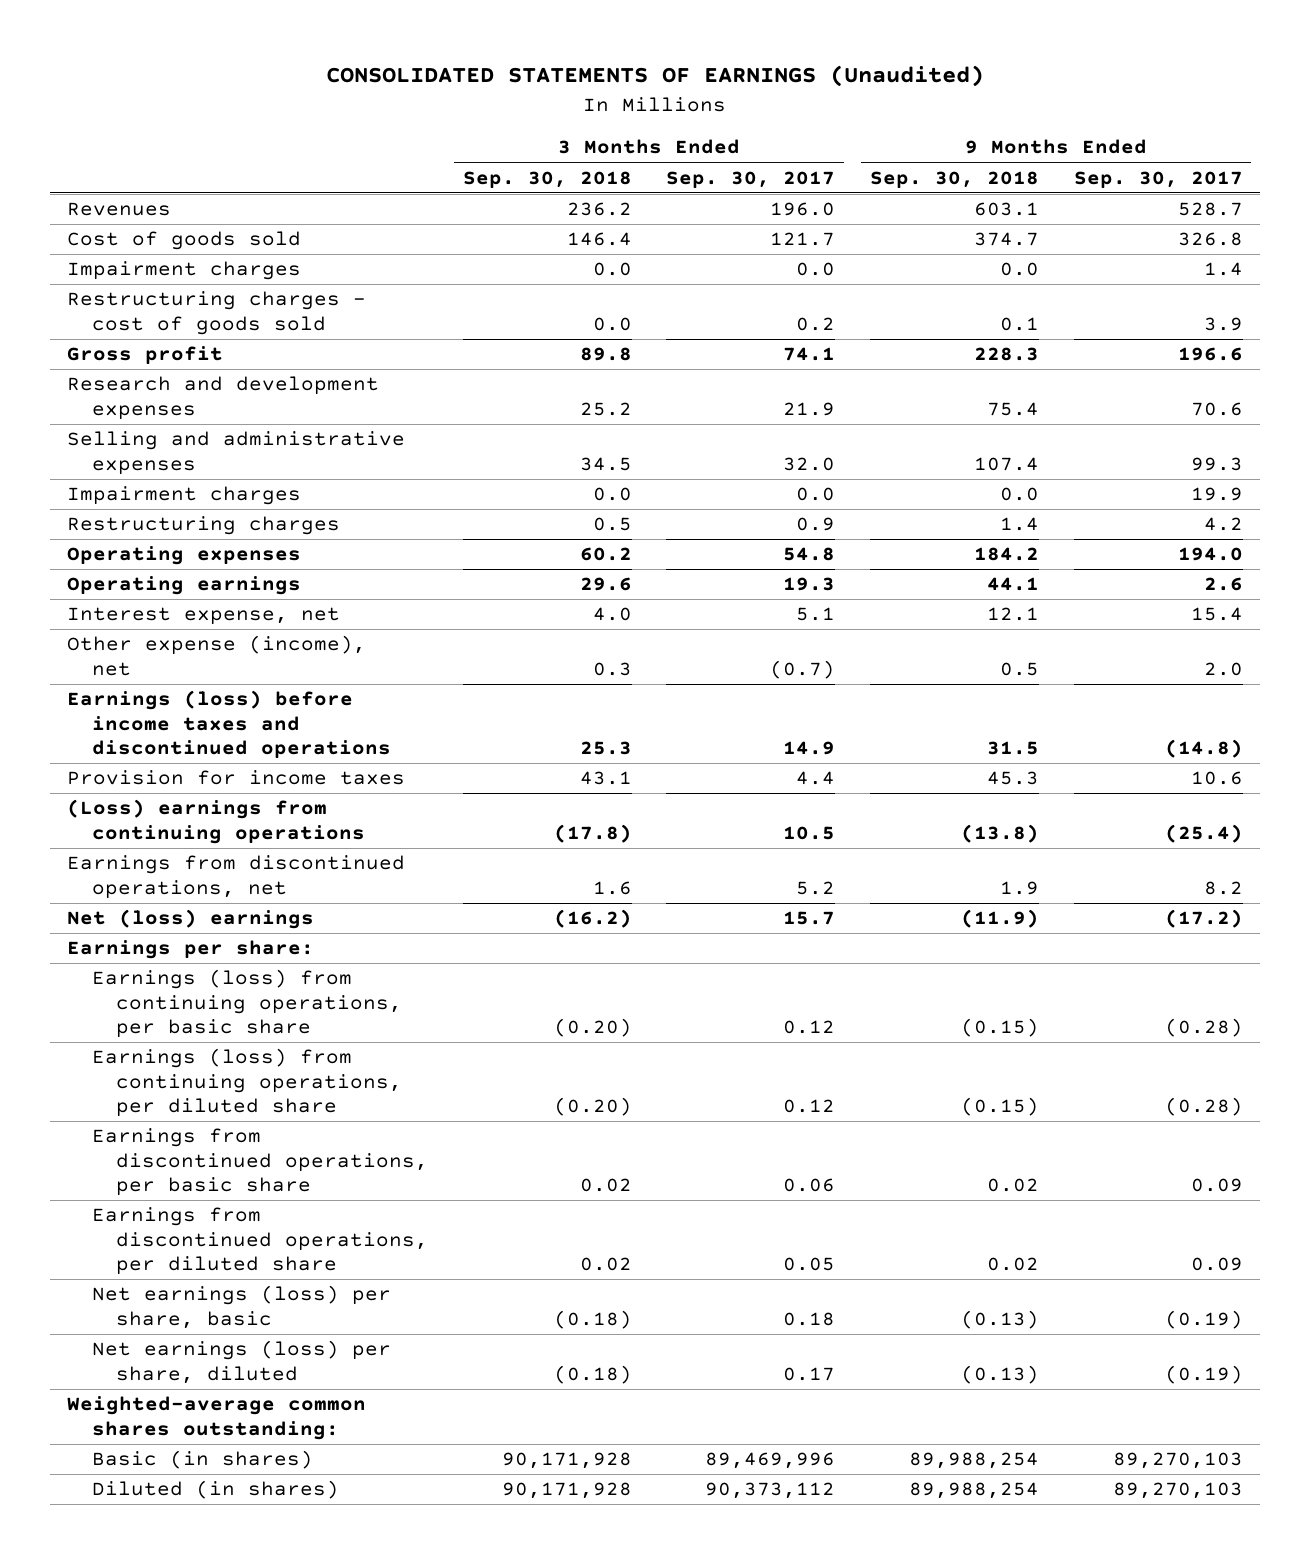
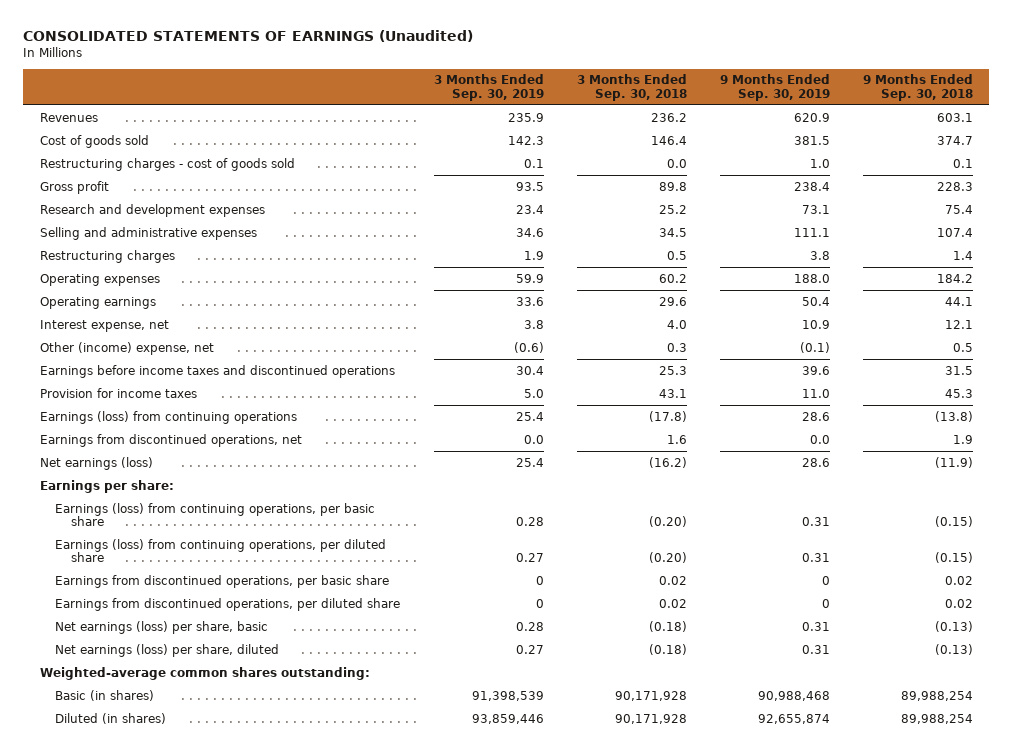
- | 3 Months Ended Sep. 30, 2018 | 3 Months Ended Sep. 30, 2017 | 9 Months Ended Sep. 30, 2018 | 9 Months Ended Sep. 30, 2017
+ | 3 Months Ended Sep. 30, 2019 | 3 Months Ended Sep. 30, 2018 | 9 Months Ended Sep. 30, 2019 | 9 Months Ended Sep. 30, 2018
- Impairment charges | 0.0 | 0.0 | 0.0 | 1.4
- Impairment charges | 0.0 | 0.0 | 0.0 | 19.9
- Other expense (income), net | 0.3 | (0.7) | 0.5 | 2.0
- Earnings (loss) before income taxes and discontinued operations | 25.3 | 14.9 | 31.5 | (14.8)
+ Other (income) expense, net | (0.6) | 0.3 | (0.1) | 0.5
+ Earnings before income taxes and discontinued operations | 30.4 | 25.3 | 39.6 | 31.5
- (Loss) earnings from continuing operations | (17.8) | 10.5 | (13.8) | (25.4)
+ Earnings (loss) from continuing operations | 25.4 | (17.8) | 28.6 | (13.8)
- Net (loss) earnings | (16.2) | 15.7 | (11.9) | (17.2)
+ Net earnings (loss) | 25.4 | (16.2) | 28.6 | (11.9)

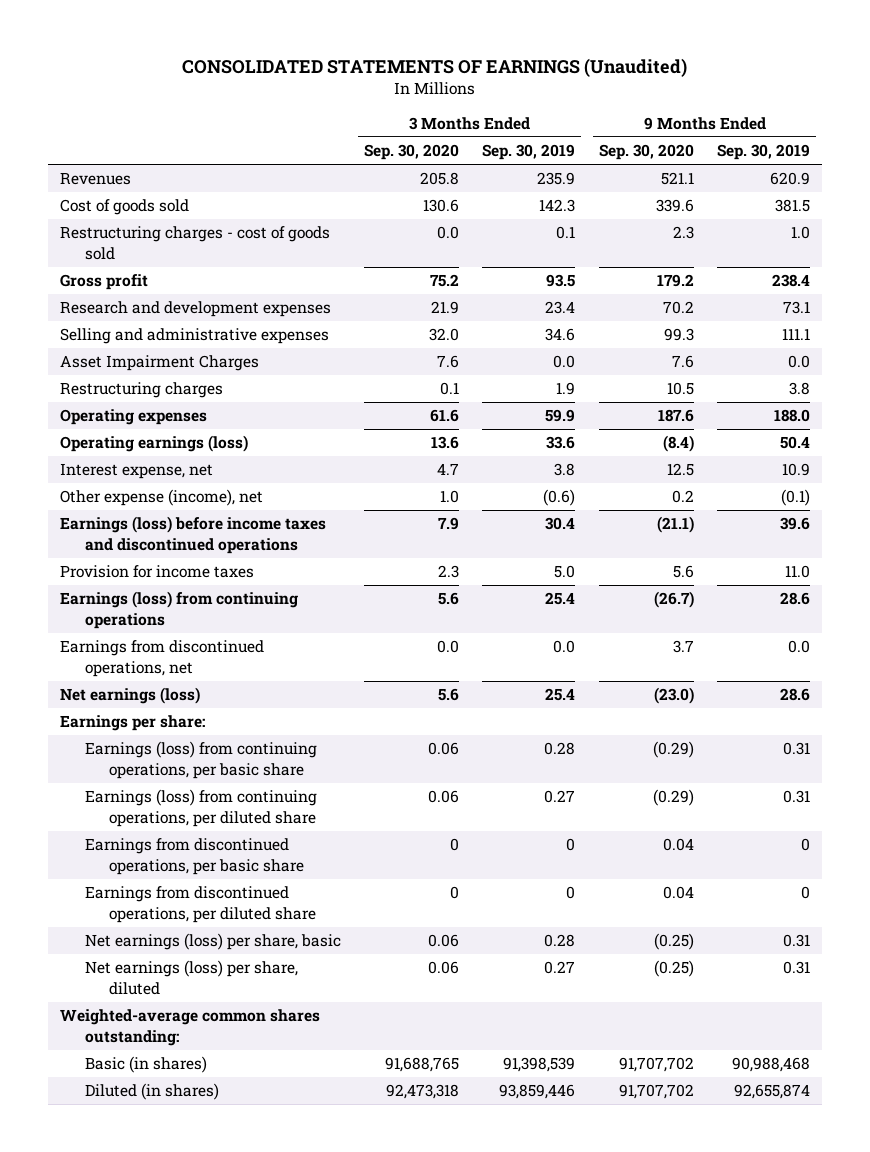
- | 3 Months Ended Sep. 30, 2019 | 3 Months Ended Sep. 30, 2018 | 9 Months Ended Sep. 30, 2019 | 9 Months Ended Sep. 30, 2018
+ | 3 Months Ended Sep. 30, 2020 | 3 Months Ended Sep. 30, 2019 | 9 Months Ended Sep. 30, 2020 | 9 Months Ended Sep. 30, 2019
+ Asset Impairment Charges | 7.6 | 0.0 | 7.6 | 0.0
- Operating earnings | 33.6 | 29.6 | 50.4 | 44.1
+ Operating earnings (loss) | 13.6 | 33.6 | (8.4) | 50.4
- Other (income) expense, net | (0.6) | 0.3 | (0.1) | 0.5
- Earnings before income taxes and discontinued operations | 30.4 | 25.3 | 39.6 | 31.5
+ Other expense (income), net | 1.0 | (0.6) | 0.2 | (0.1)
+ Earnings (loss) before income taxes and discontinued operations | 7.9 | 30.4 | (21.1) | 39.6

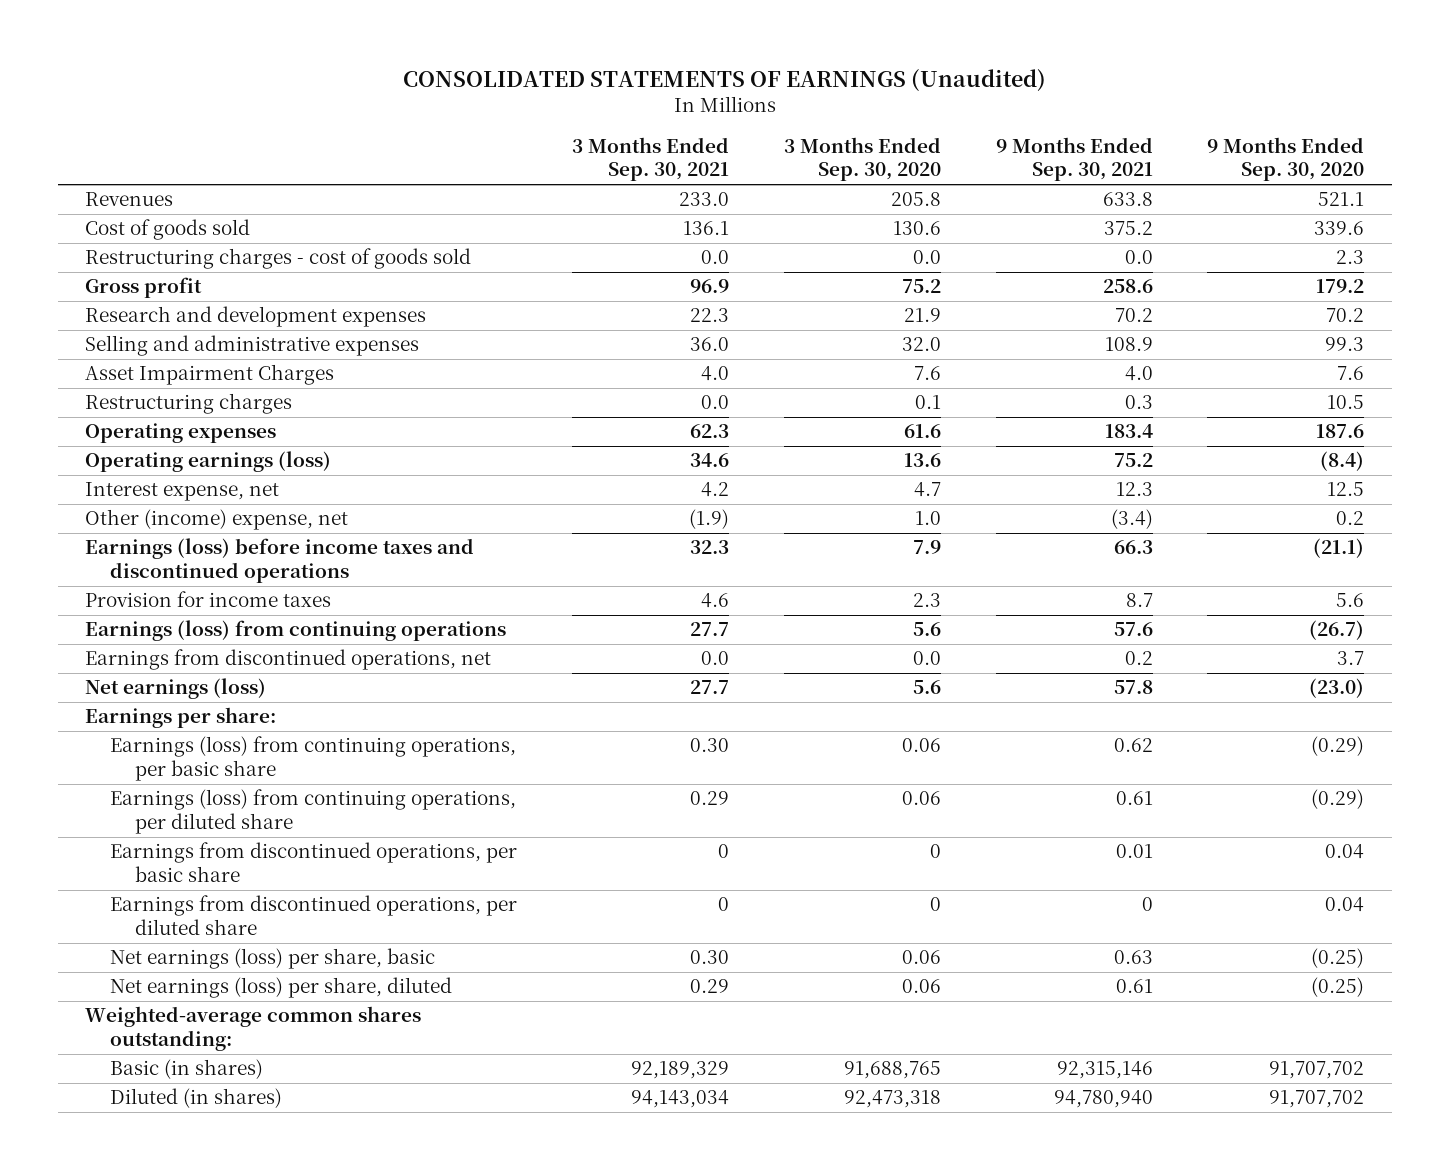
- | 3 Months Ended Sep. 30, 2020 | 3 Months Ended Sep. 30, 2019 | 9 Months Ended Sep. 30, 2020 | 9 Months Ended Sep. 30, 2019
+ | 3 Months Ended Sep. 30, 2021 | 3 Months Ended Sep. 30, 2020 | 9 Months Ended Sep. 30, 2021 | 9 Months Ended Sep. 30, 2020
- Other expense (income), net | 1.0 | (0.6) | 0.2 | (0.1)
+ Other (income) expense, net | (1.9) | 1.0 | (3.4) | 0.2

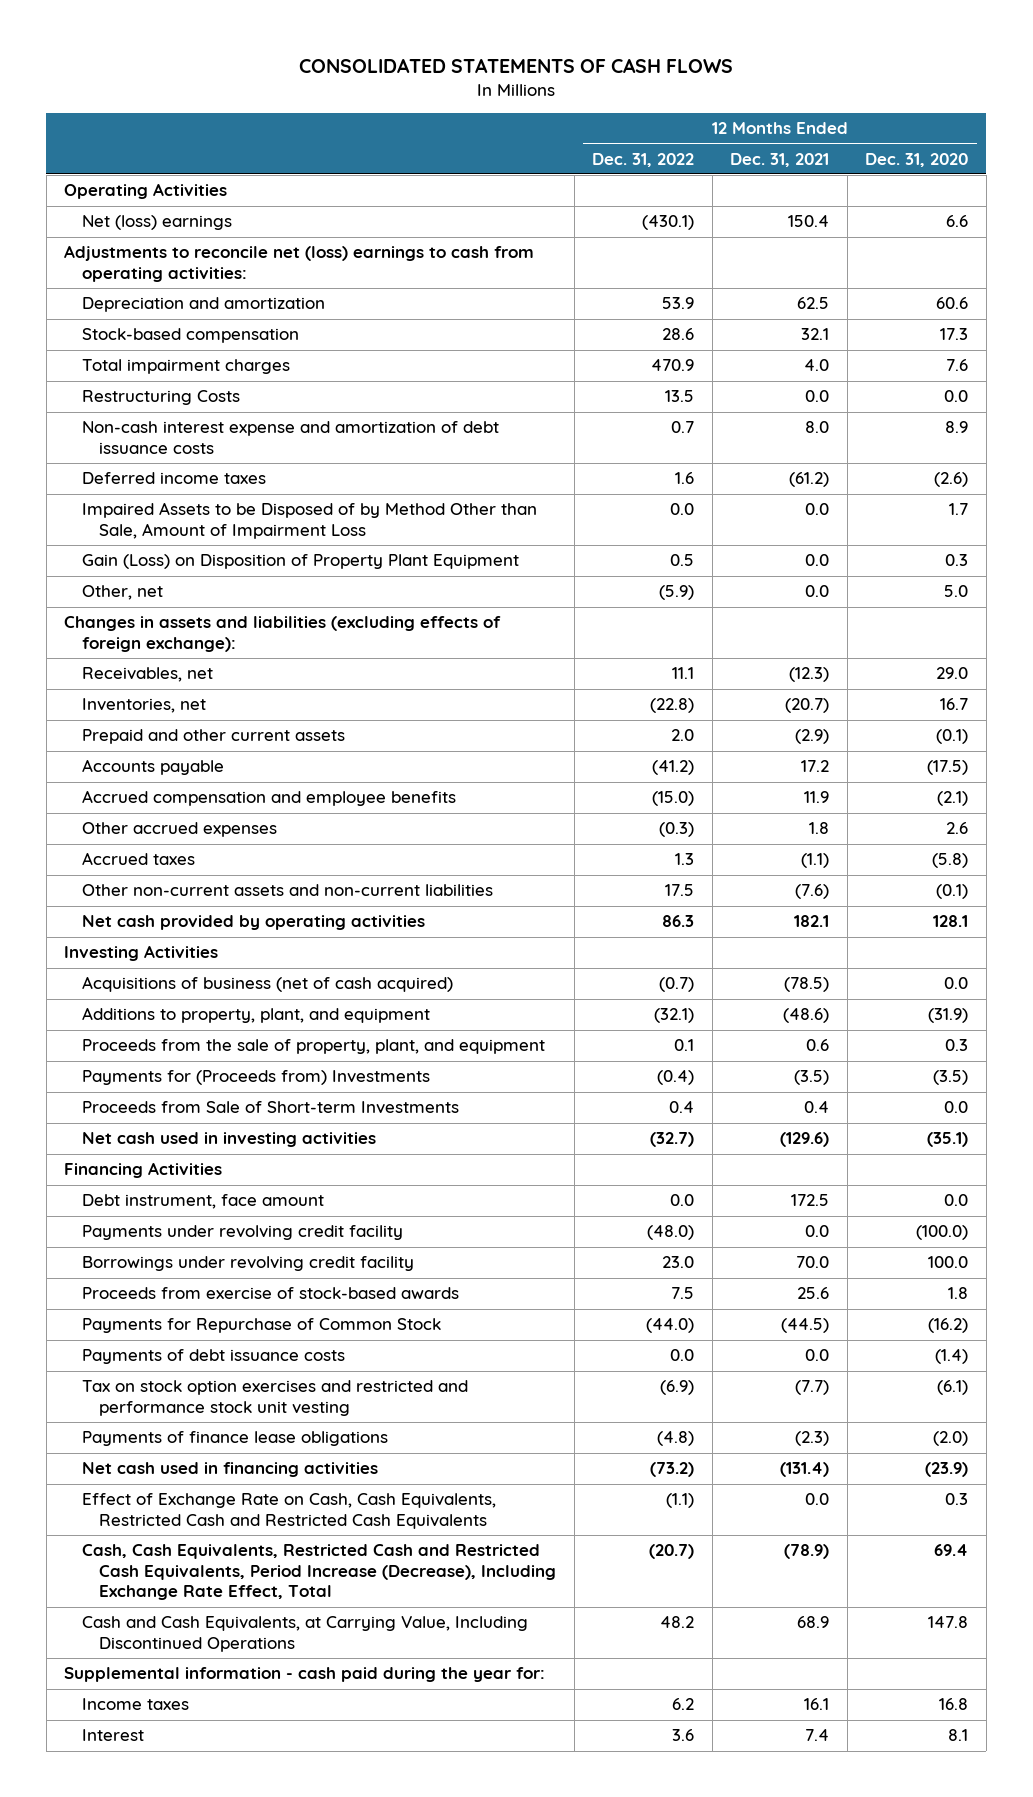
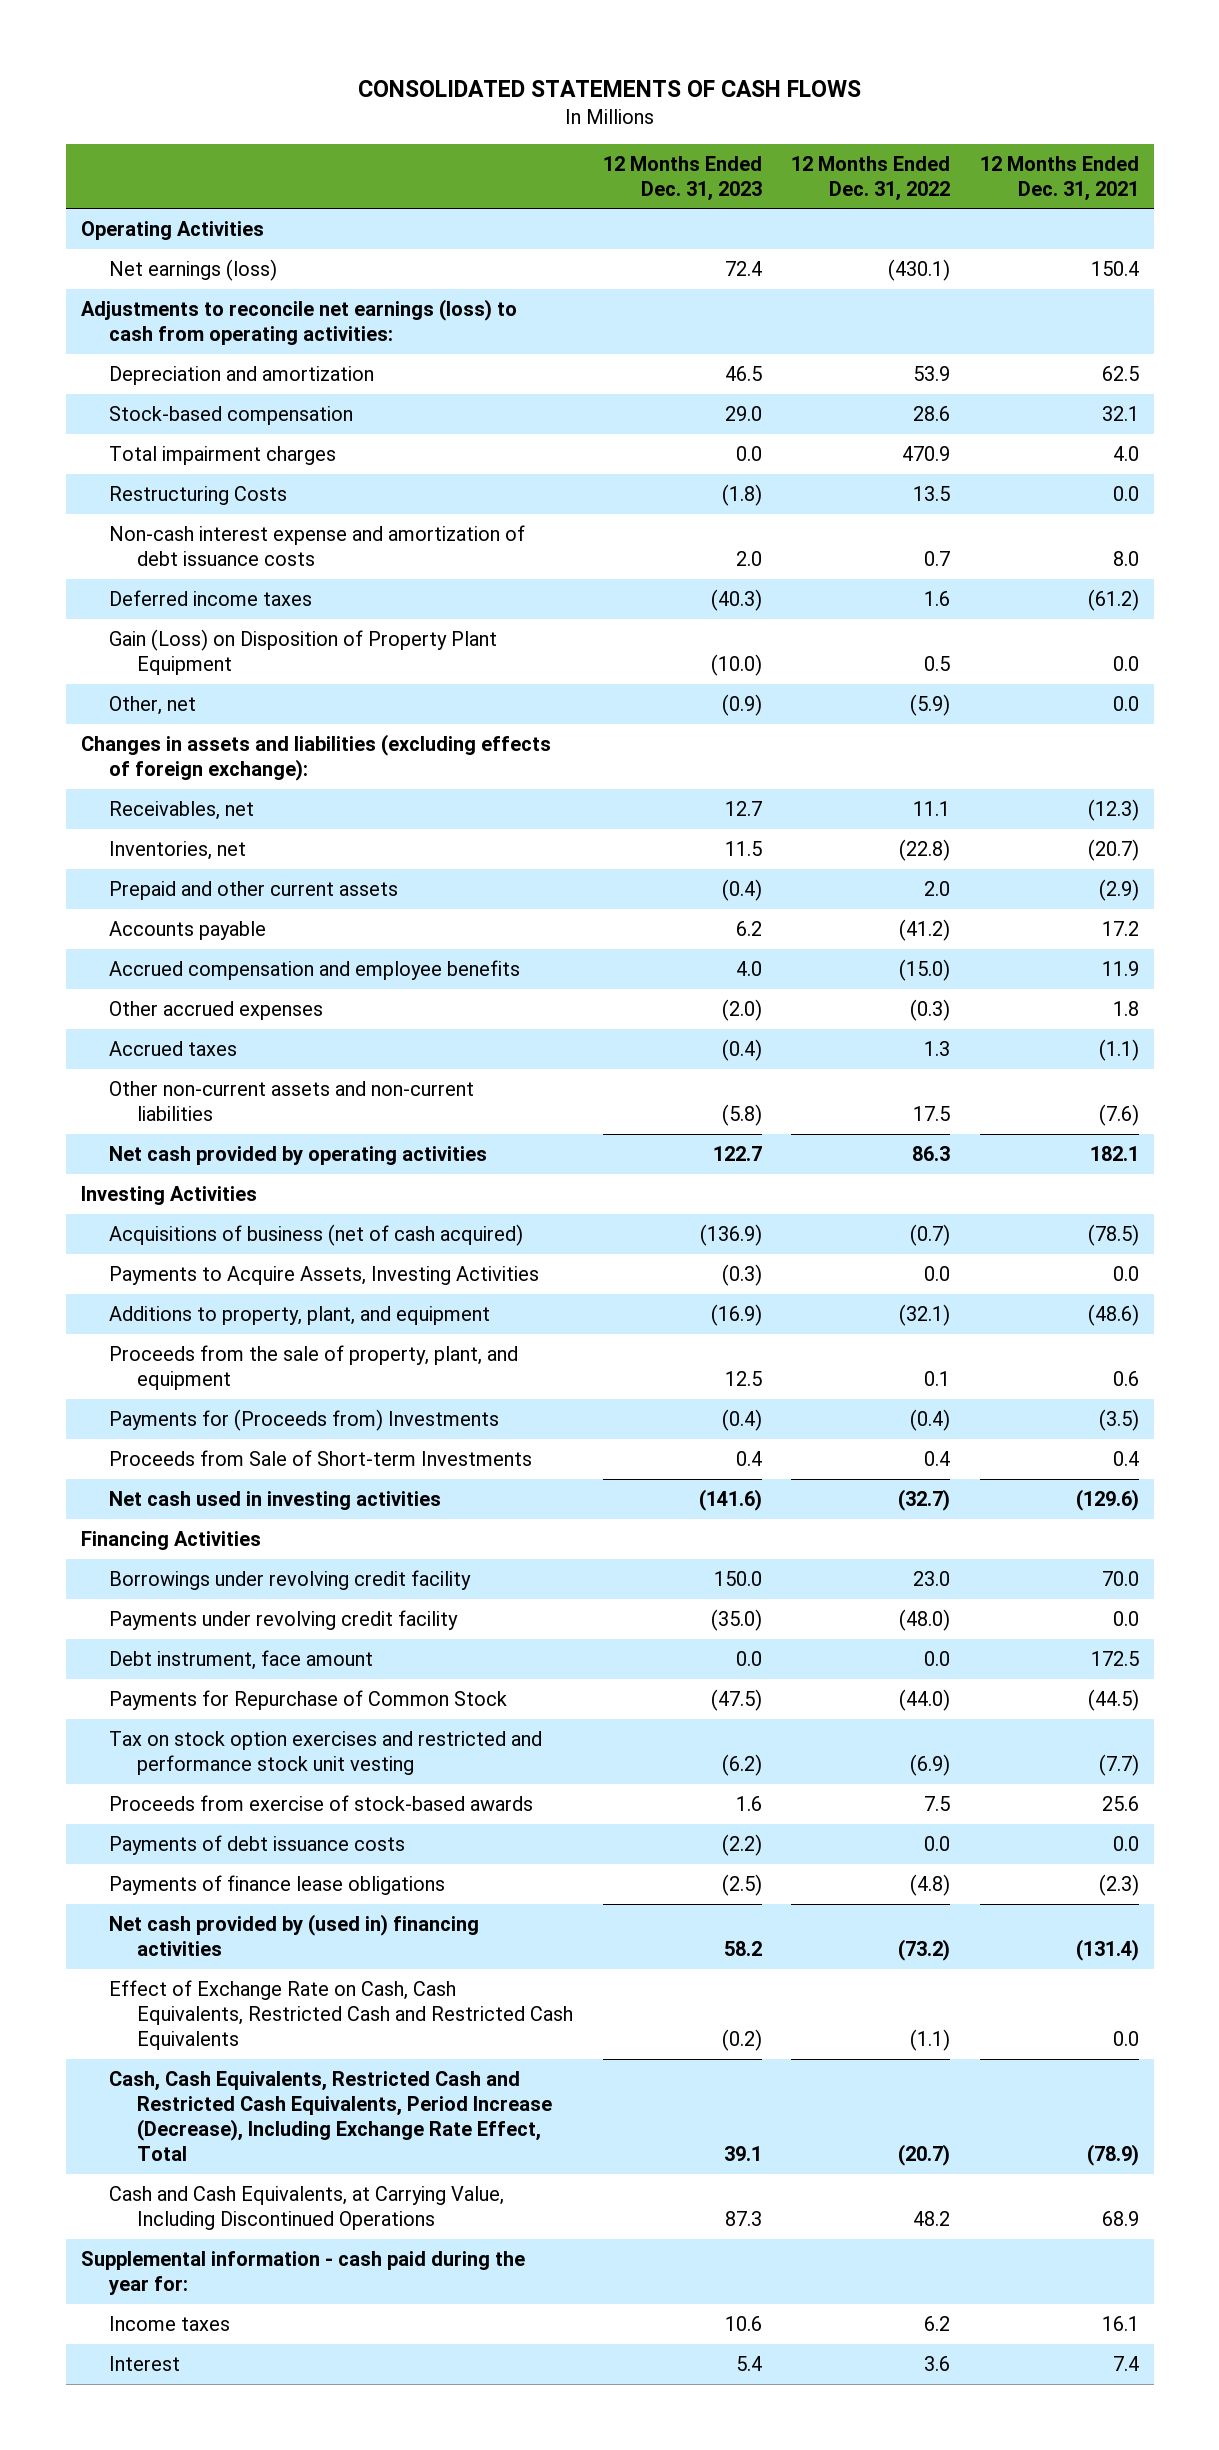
- | 12 Months Ended Dec. 31, 2022 | 12 Months Ended Dec. 31, 2021 | 12 Months Ended Dec. 31, 2020
+ | 12 Months Ended Dec. 31, 2023 | 12 Months Ended Dec. 31, 2022 | 12 Months Ended Dec. 31, 2021
- Net (loss) earnings | (430.1) | 150.4 | 6.6
- Adjustments to reconcile net (loss) earnings to cash from operating activities:
+ Net earnings (loss) | 72.4 | (430.1) | 150.4
+ Adjustments to reconcile net earnings (loss) to cash from operating activities:
- Impaired Assets to be Disposed of by Method Other than Sale, Amount of Impairment Loss | 0.0 | 0.0 | 1.7
+ Payments to Acquire Assets, Investing Activities | (0.3) | 0.0 | 0.0
moved down: Payments under revolving credit facility | (35.0) | (48.0) | 0.0
moved down: Debt instrument, face amount | 0.0 | 0.0 | 172.5
moved down: Proceeds from exercise of stock-based awards | 1.6 | 7.5 | 25.6
moved down: Payments of debt issuance costs | (2.2) | 0.0 | 0.0
- Net cash used in financing activities | (73.2) | (131.4) | (23.9)
+ Net cash provided by (used in) financing activities | 58.2 | (73.2) | (131.4)

